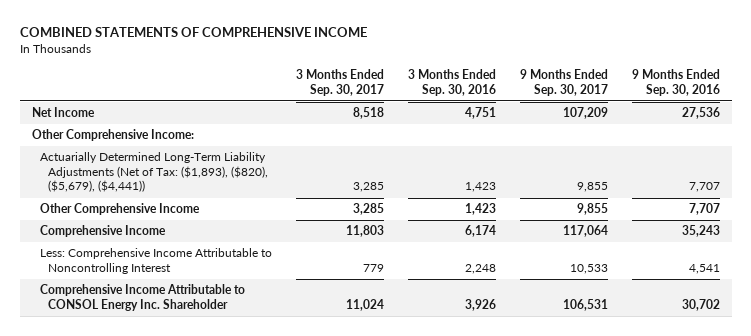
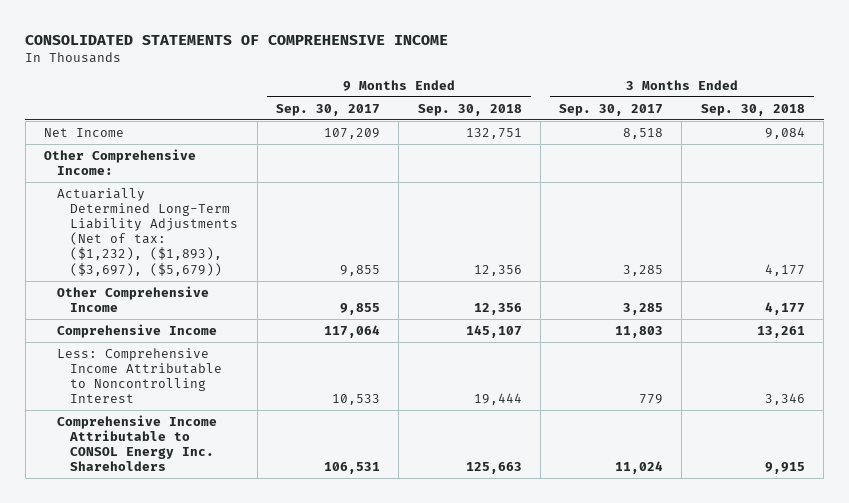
- COMBINED STATEMENTS OF COMPREHENSIVE INCOME
+ CONSOLIDATED STATEMENTS OF COMPREHENSIVE INCOME
- | 3 Months Ended Sep. 30, 2017 | 3 Months Ended Sep. 30, 2016 | 9 Months Ended Sep. 30, 2017 | 9 Months Ended Sep. 30, 2016
+ | 9 Months Ended Sep. 30, 2017 | 9 Months Ended Sep. 30, 2018 | 3 Months Ended Sep. 30, 2017 | 3 Months Ended Sep. 30, 2018
- Actuarially Determined Long-Term Liability Adjustments (Net of Tax: ($1,893), ($820), ($5,679), ($4,441)) | 3,285 | 1,423 | 9,855 | 7,707
+ Actuarially Determined Long-Term Liability Adjustments (Net of tax: ($1,232), ($1,893), ($3,697), ($5,679)) | 9,855 | 12,356 | 3,285 | 4,177
- Comprehensive Income Attributable to CONSOL Energy Inc. Shareholder | 11,024 | 3,926 | 106,531 | 30,702
+ Comprehensive Income Attributable to CONSOL Energy Inc. Shareholders | 106,531 | 125,663 | 11,024 | 9,915

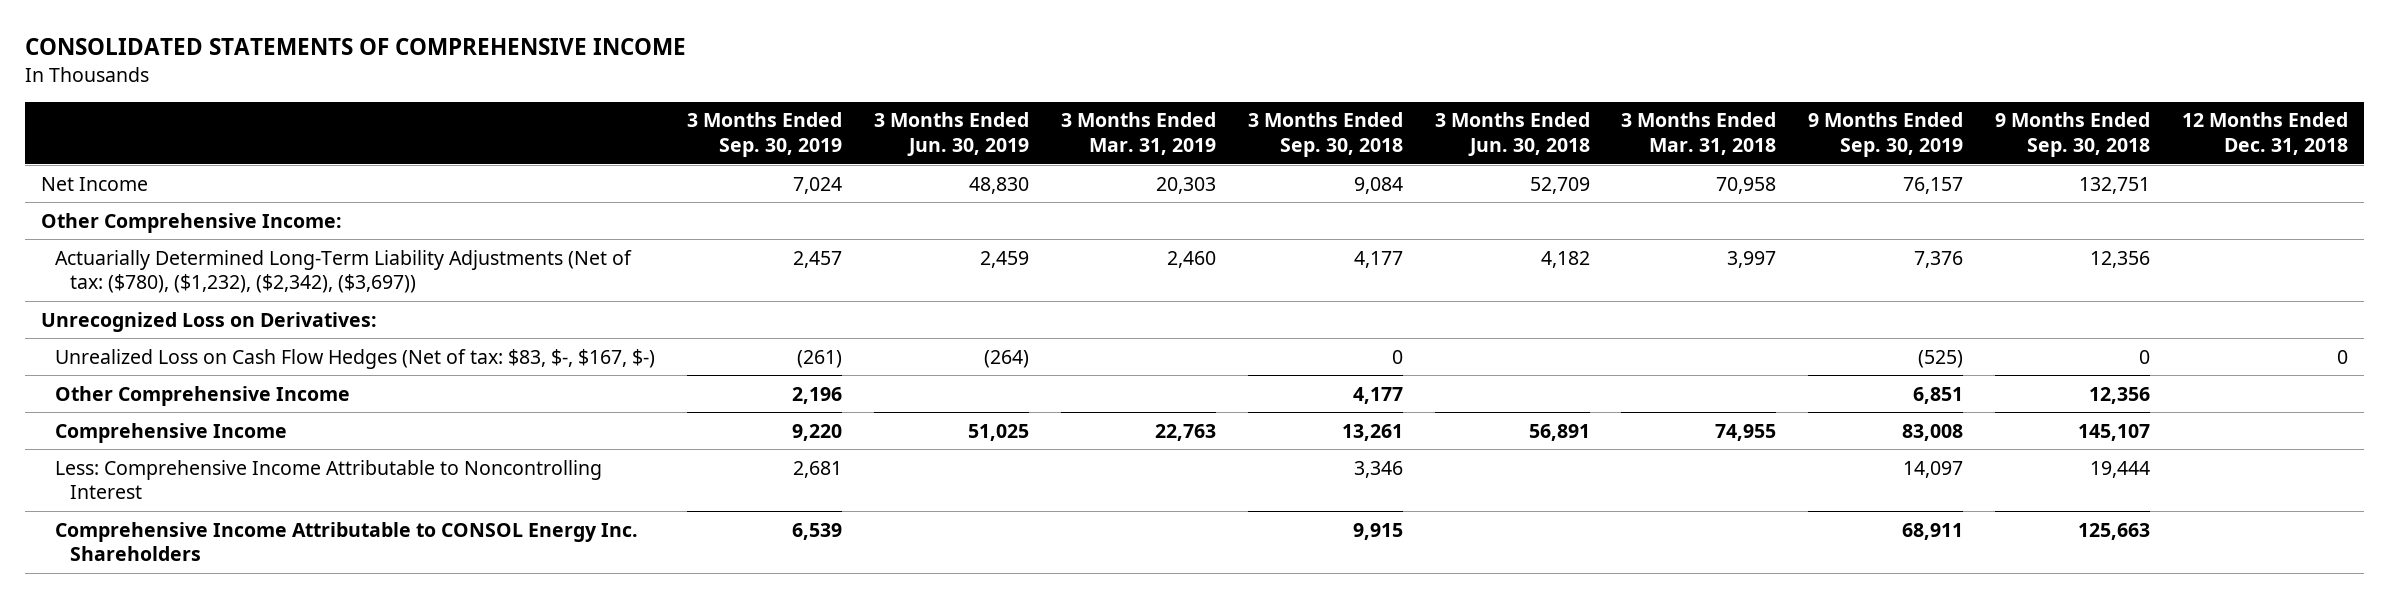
- | 9 Months Ended Sep. 30, 2017 | 9 Months Ended Sep. 30, 2018 | 3 Months Ended Sep. 30, 2017 | 3 Months Ended Sep. 30, 2018
+ | 3 Months Ended Sep. 30, 2019 | 3 Months Ended Jun. 30, 2019 | 3 Months Ended Mar. 31, 2019 | 3 Months Ended Sep. 30, 2018 | 3 Months Ended Jun. 30, 2018 | 3 Months Ended Mar. 31, 2018 | 9 Months Ended Sep. 30, 2019 | 9 Months Ended Sep. 30, 2018 | 12 Months Ended Dec. 31, 2018
- Actuarially Determined Long-Term Liability Adjustments (Net of tax: ($1,232), ($1,893), ($3,697), ($5,679)) | 9,855 | 12,356 | 3,285 | 4,177
+ Actuarially Determined Long-Term Liability Adjustments (Net of tax: ($780), ($1,232), ($2,342), ($3,697)) | 2,457 | 2,459 | 2,460 | 4,177 | 4,182 | 3,997 | 7,376 | 12,356 |
+ Unrecognized Loss on Derivatives:
+ Unrealized Loss on Cash Flow Hedges (Net of tax: $83, $-, $167, $-) | (261) | (264) | | 0 | | | (525) | 0 | 0

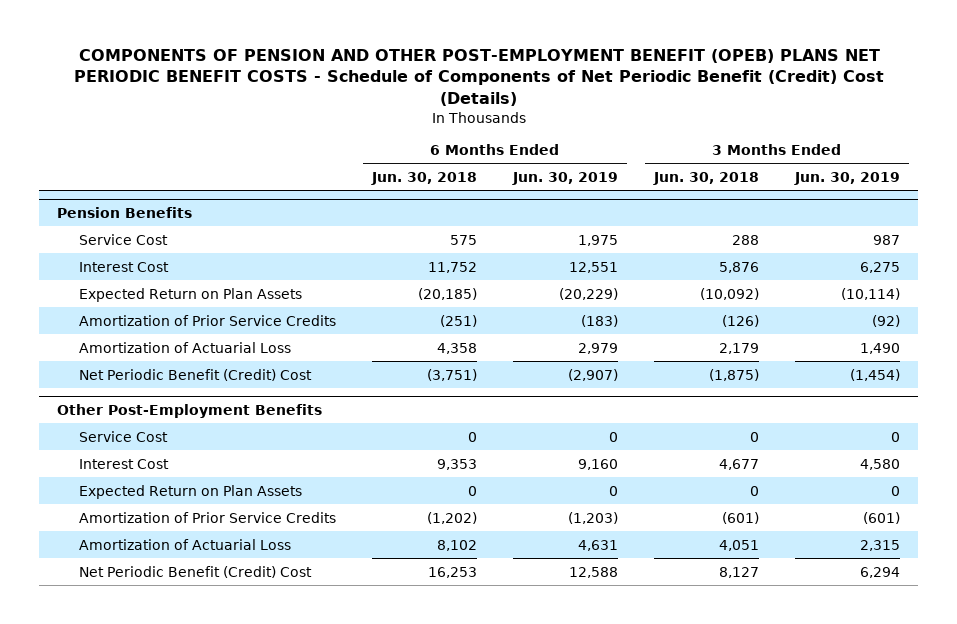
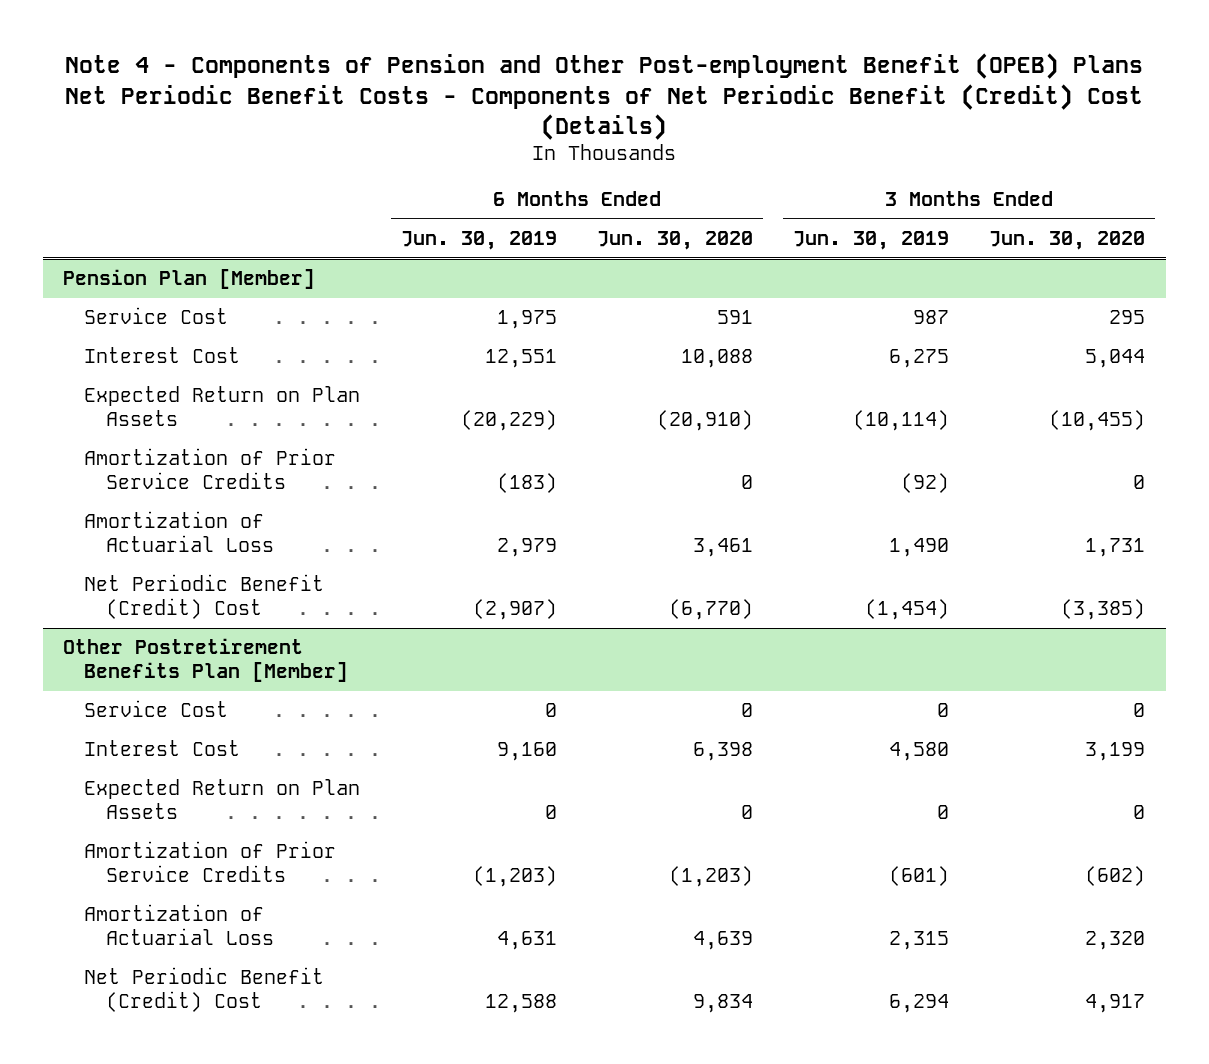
- COMPONENTS OF PENSION AND OTHER POST-EMPLOYMENT BENEFIT (OPEB) PLANS NET PERIODIC BENEFIT COSTS - Schedule of Components of Net Periodic Benefit (Credit) Cost (Details)
+ Note 4 - Components of Pension and Other Post-employment Benefit (OPEB) Plans Net Periodic Benefit Costs - Components of Net Periodic Benefit (Credit) Cost (Details)
- | 6 Months Ended Jun. 30, 2018 | 6 Months Ended Jun. 30, 2019 | 3 Months Ended Jun. 30, 2018 | 3 Months Ended Jun. 30, 2019
+ | 6 Months Ended Jun. 30, 2019 | 6 Months Ended Jun. 30, 2020 | 3 Months Ended Jun. 30, 2019 | 3 Months Ended Jun. 30, 2020
- Pension Benefits
+ Pension Plan [Member]
- Other Post-Employment Benefits
+ Other Postretirement Benefits Plan [Member]

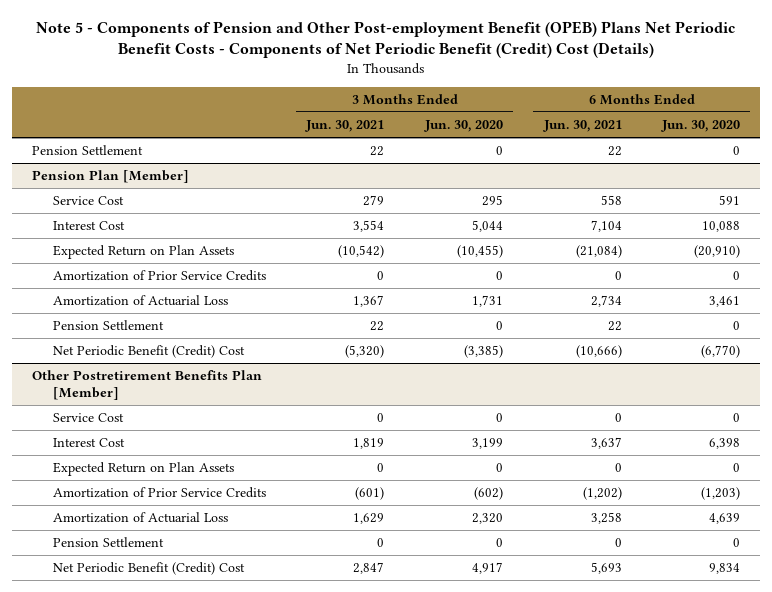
- Note 4 - Components of Pension and Other Post-employment Benefit (OPEB) Plans Net Periodic Benefit Costs - Components of Net Periodic Benefit (Credit) Cost (Details)
+ Note 5 - Components of Pension and Other Post-employment Benefit (OPEB) Plans Net Periodic Benefit Costs - Components of Net Periodic Benefit (Credit) Cost (Details)
- | 6 Months Ended Jun. 30, 2019 | 6 Months Ended Jun. 30, 2020 | 3 Months Ended Jun. 30, 2019 | 3 Months Ended Jun. 30, 2020
+ | 3 Months Ended Jun. 30, 2021 | 3 Months Ended Jun. 30, 2020 | 6 Months Ended Jun. 30, 2021 | 6 Months Ended Jun. 30, 2020
+ Pension Settlement | 22 | 0 | 22 | 0
@ Pension Plan [Member]
+ Pension Settlement | 22 | 0 | 22 | 0
@ Other Postretirement Benefits Plan [Member]
+ Pension Settlement | 0 | 0 | 0 | 0

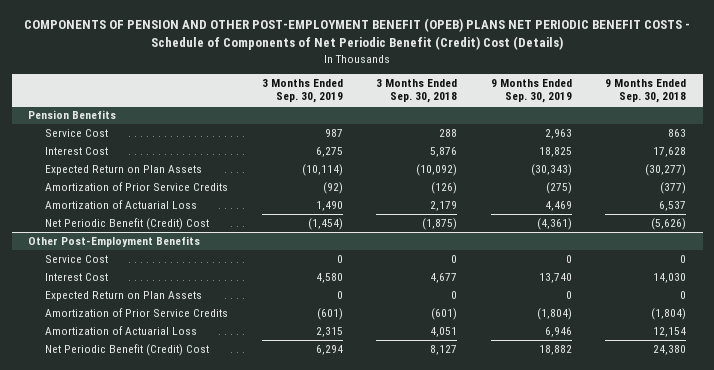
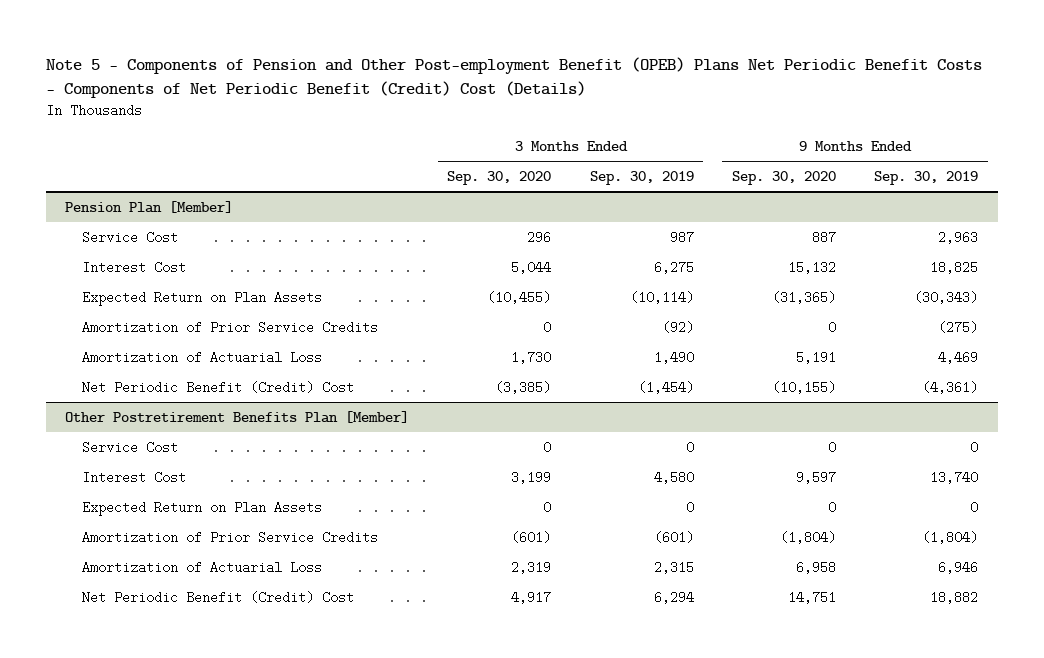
- COMPONENTS OF PENSION AND OTHER POST-EMPLOYMENT BENEFIT (OPEB) PLANS NET PERIODIC BENEFIT COSTS - Schedule of Components of Net Periodic Benefit (Credit) Cost (Details)
+ Note 5 - Components of Pension and Other Post-employment Benefit (OPEB) Plans Net Periodic Benefit Costs - Components of Net Periodic Benefit (Credit) Cost (Details)
- | 3 Months Ended Sep. 30, 2019 | 3 Months Ended Sep. 30, 2018 | 9 Months Ended Sep. 30, 2019 | 9 Months Ended Sep. 30, 2018
+ | 3 Months Ended Sep. 30, 2020 | 3 Months Ended Sep. 30, 2019 | 9 Months Ended Sep. 30, 2020 | 9 Months Ended Sep. 30, 2019
- Pension Benefits
+ Pension Plan [Member]
- Other Post-Employment Benefits
+ Other Postretirement Benefits Plan [Member]

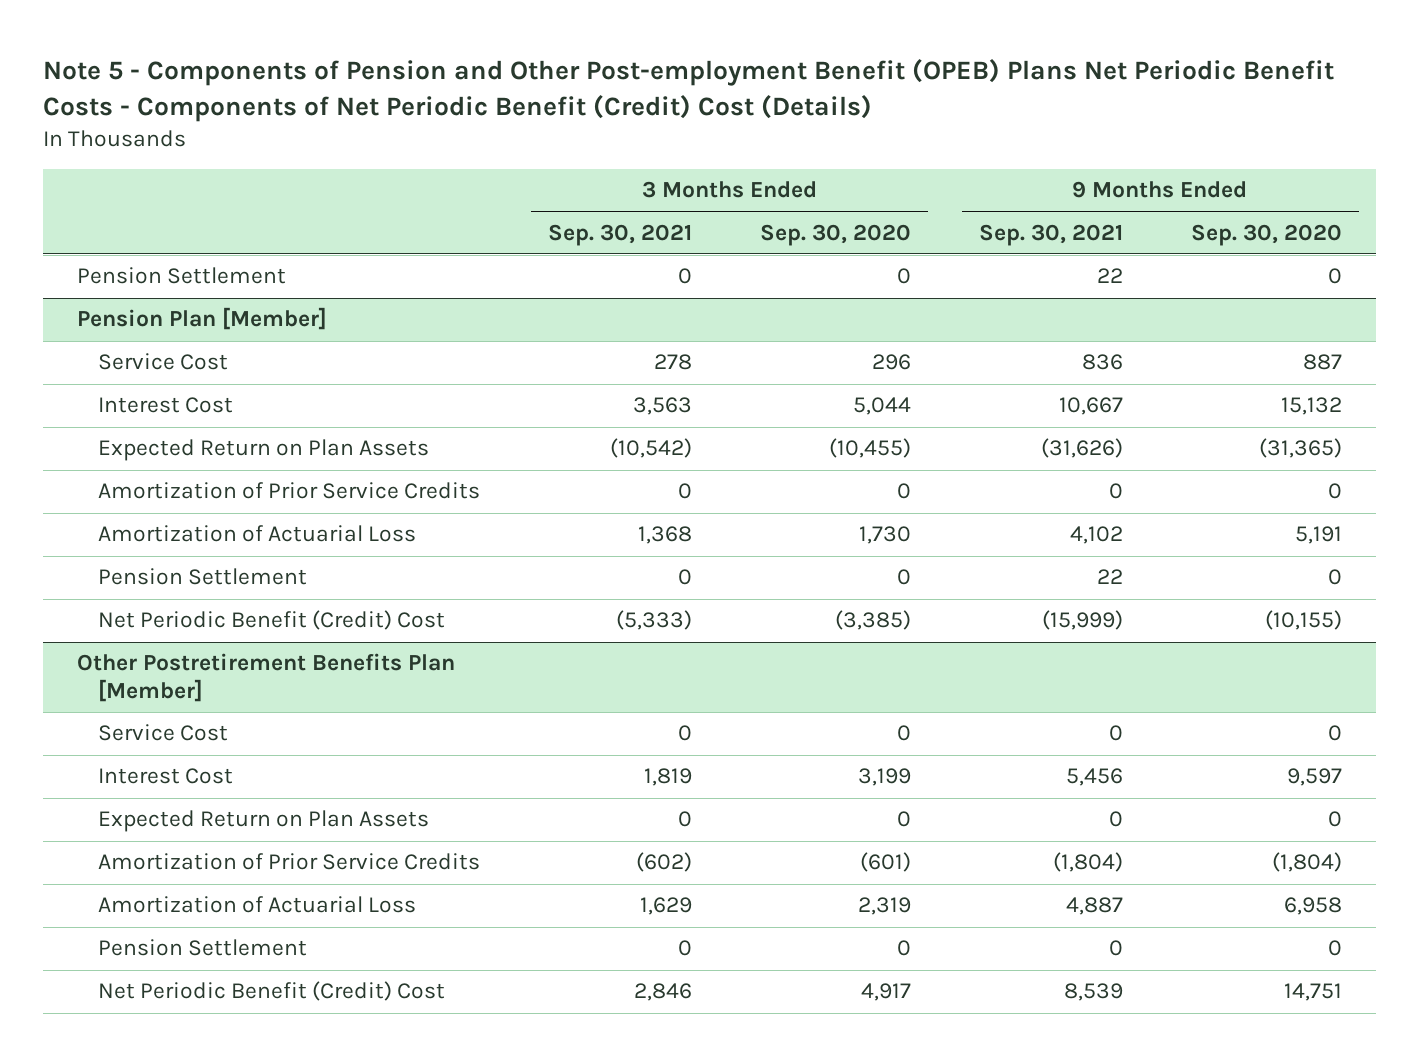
- | 3 Months Ended Sep. 30, 2020 | 3 Months Ended Sep. 30, 2019 | 9 Months Ended Sep. 30, 2020 | 9 Months Ended Sep. 30, 2019
+ | 3 Months Ended Sep. 30, 2021 | 3 Months Ended Sep. 30, 2020 | 9 Months Ended Sep. 30, 2021 | 9 Months Ended Sep. 30, 2020
+ Pension Settlement | 0 | 0 | 22 | 0
@ Pension Plan [Member]
+ Pension Settlement | 0 | 0 | 22 | 0
@ Other Postretirement Benefits Plan [Member]
+ Pension Settlement | 0 | 0 | 0 | 0

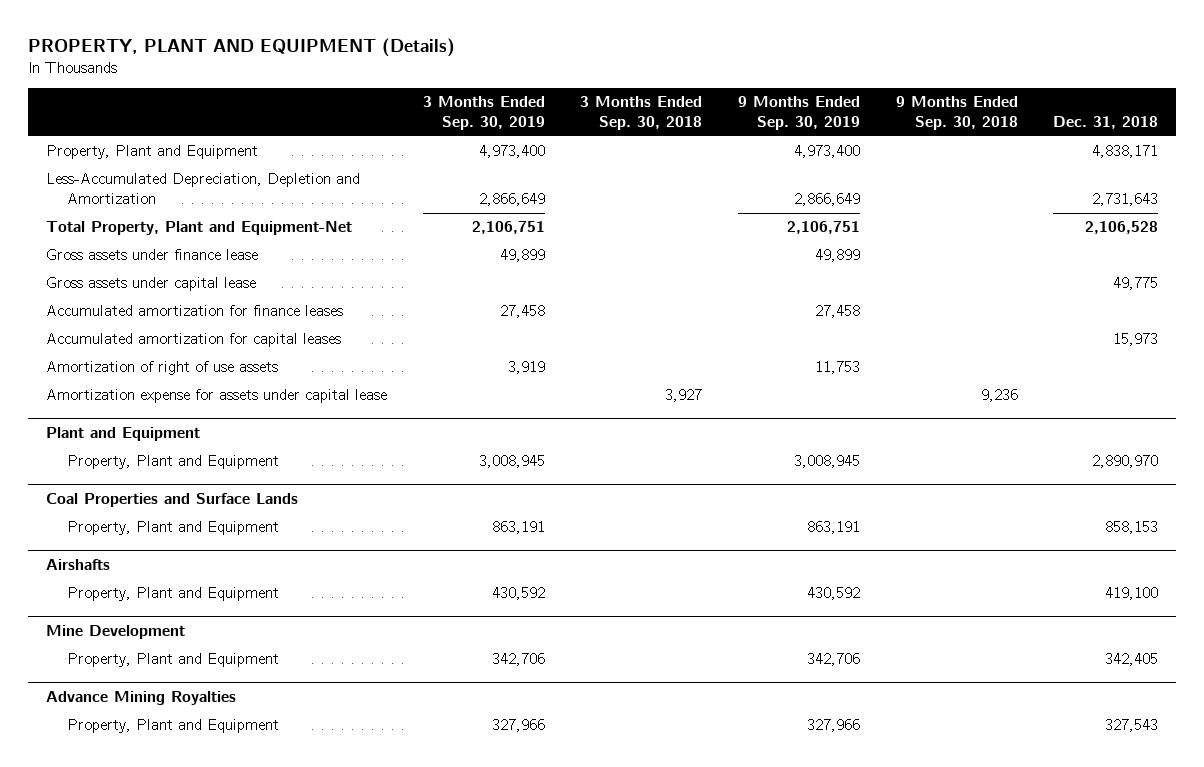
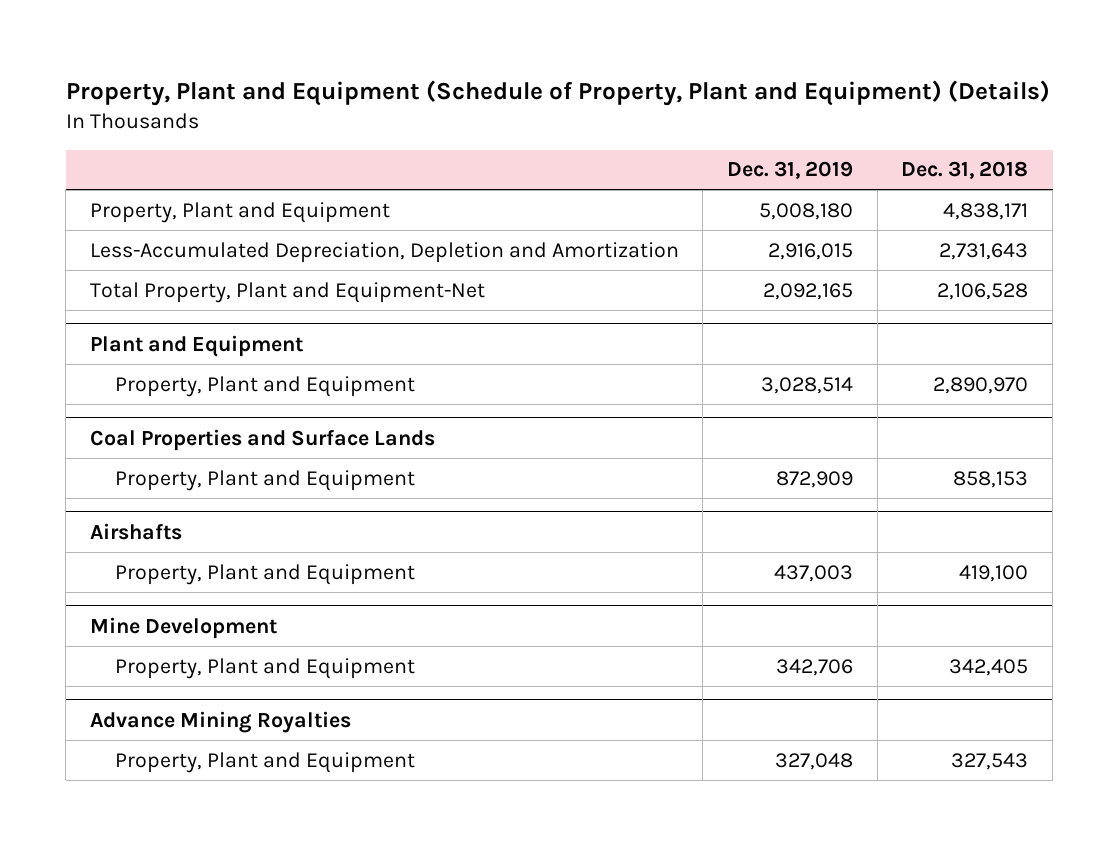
- PROPERTY, PLANT AND EQUIPMENT (Details)
+ Property, Plant and Equipment (Schedule of Property, Plant and Equipment) (Details)
- | 3 Months Ended Sep. 30, 2019 | 3 Months Ended Sep. 30, 2018 | 9 Months Ended Sep. 30, 2019 | 9 Months Ended Sep. 30, 2018 | Dec. 31, 2018
+ | Dec. 31, 2019 | Dec. 31, 2018
- Gross assets under finance lease | 49,899 | | 49,899 | |
- Gross assets under capital lease | | | | | 49,775
- Accumulated amortization for finance leases | 27,458 | | 27,458 | |
- Accumulated amortization for capital leases | | | | | 15,973
- Amortization of right of use assets | 3,919 | | 11,753 | |
- Amortization expense for assets under capital lease | | 3,927 | | 9,236 |

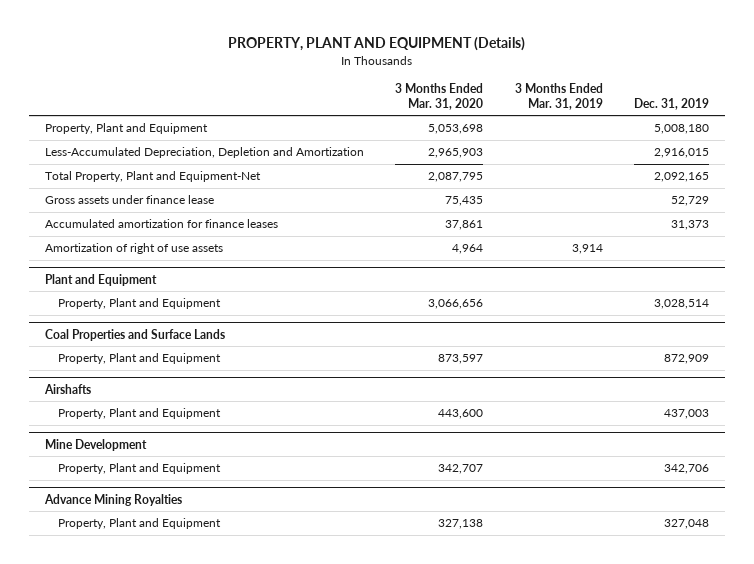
- Property, Plant and Equipment (Schedule of Property, Plant and Equipment) (Details)
+ PROPERTY, PLANT AND EQUIPMENT (Details)
- | Dec. 31, 2019 | Dec. 31, 2018
+ | 3 Months Ended Mar. 31, 2020 | 3 Months Ended Mar. 31, 2019 | Dec. 31, 2019
+ Gross assets under finance lease | 75,435 | | 52,729
+ Accumulated amortization for finance leases | 37,861 | | 31,373
+ Amortization of right of use assets | 4,964 | 3,914 |

